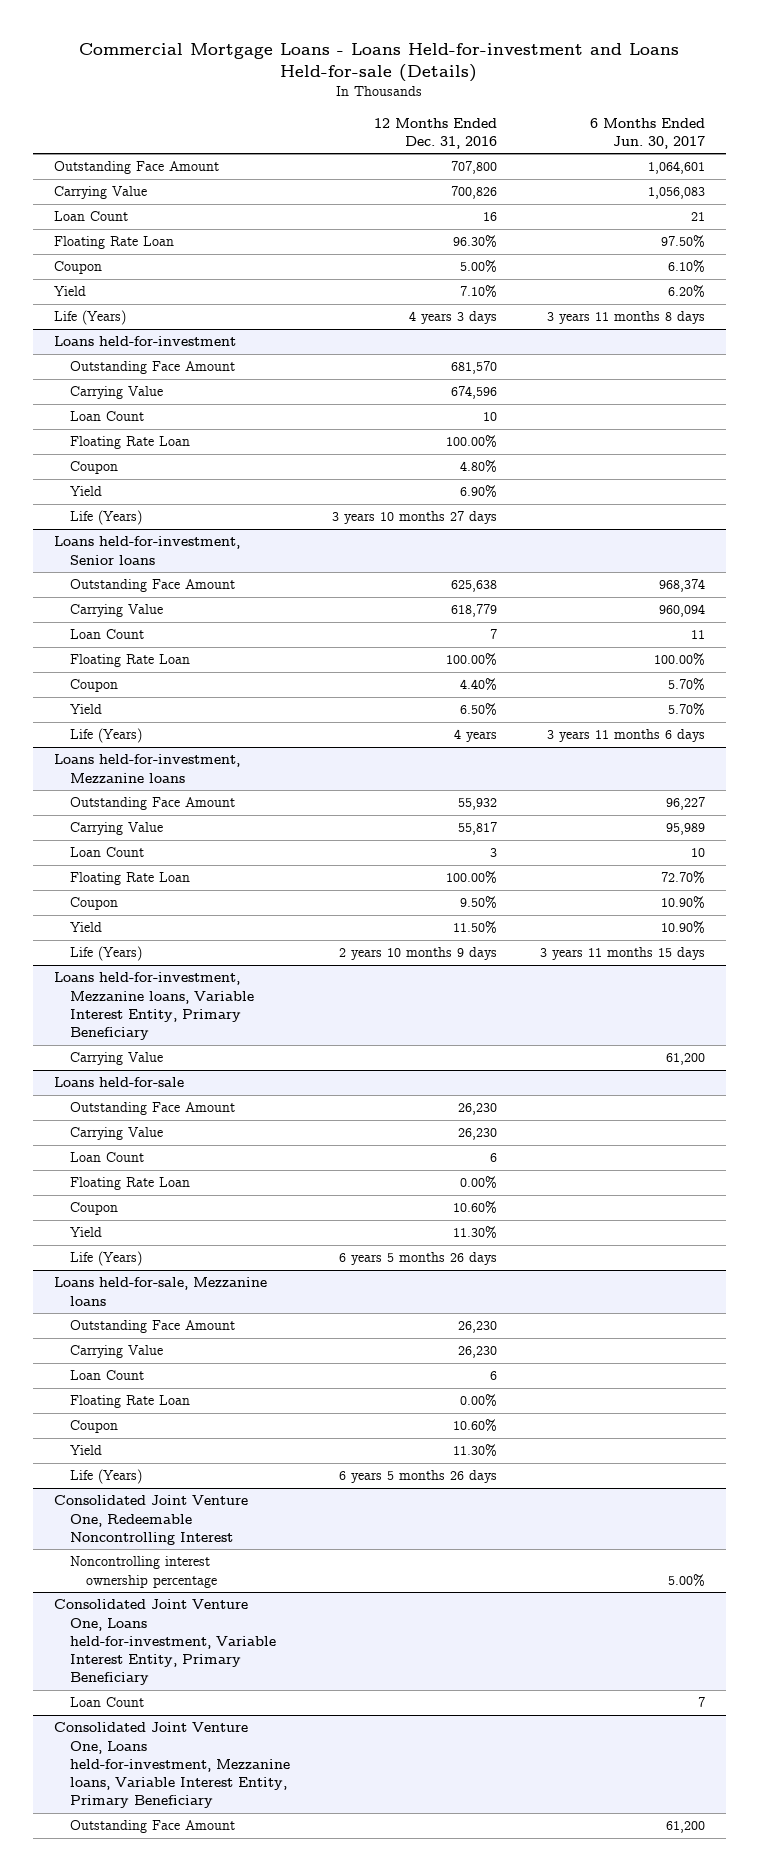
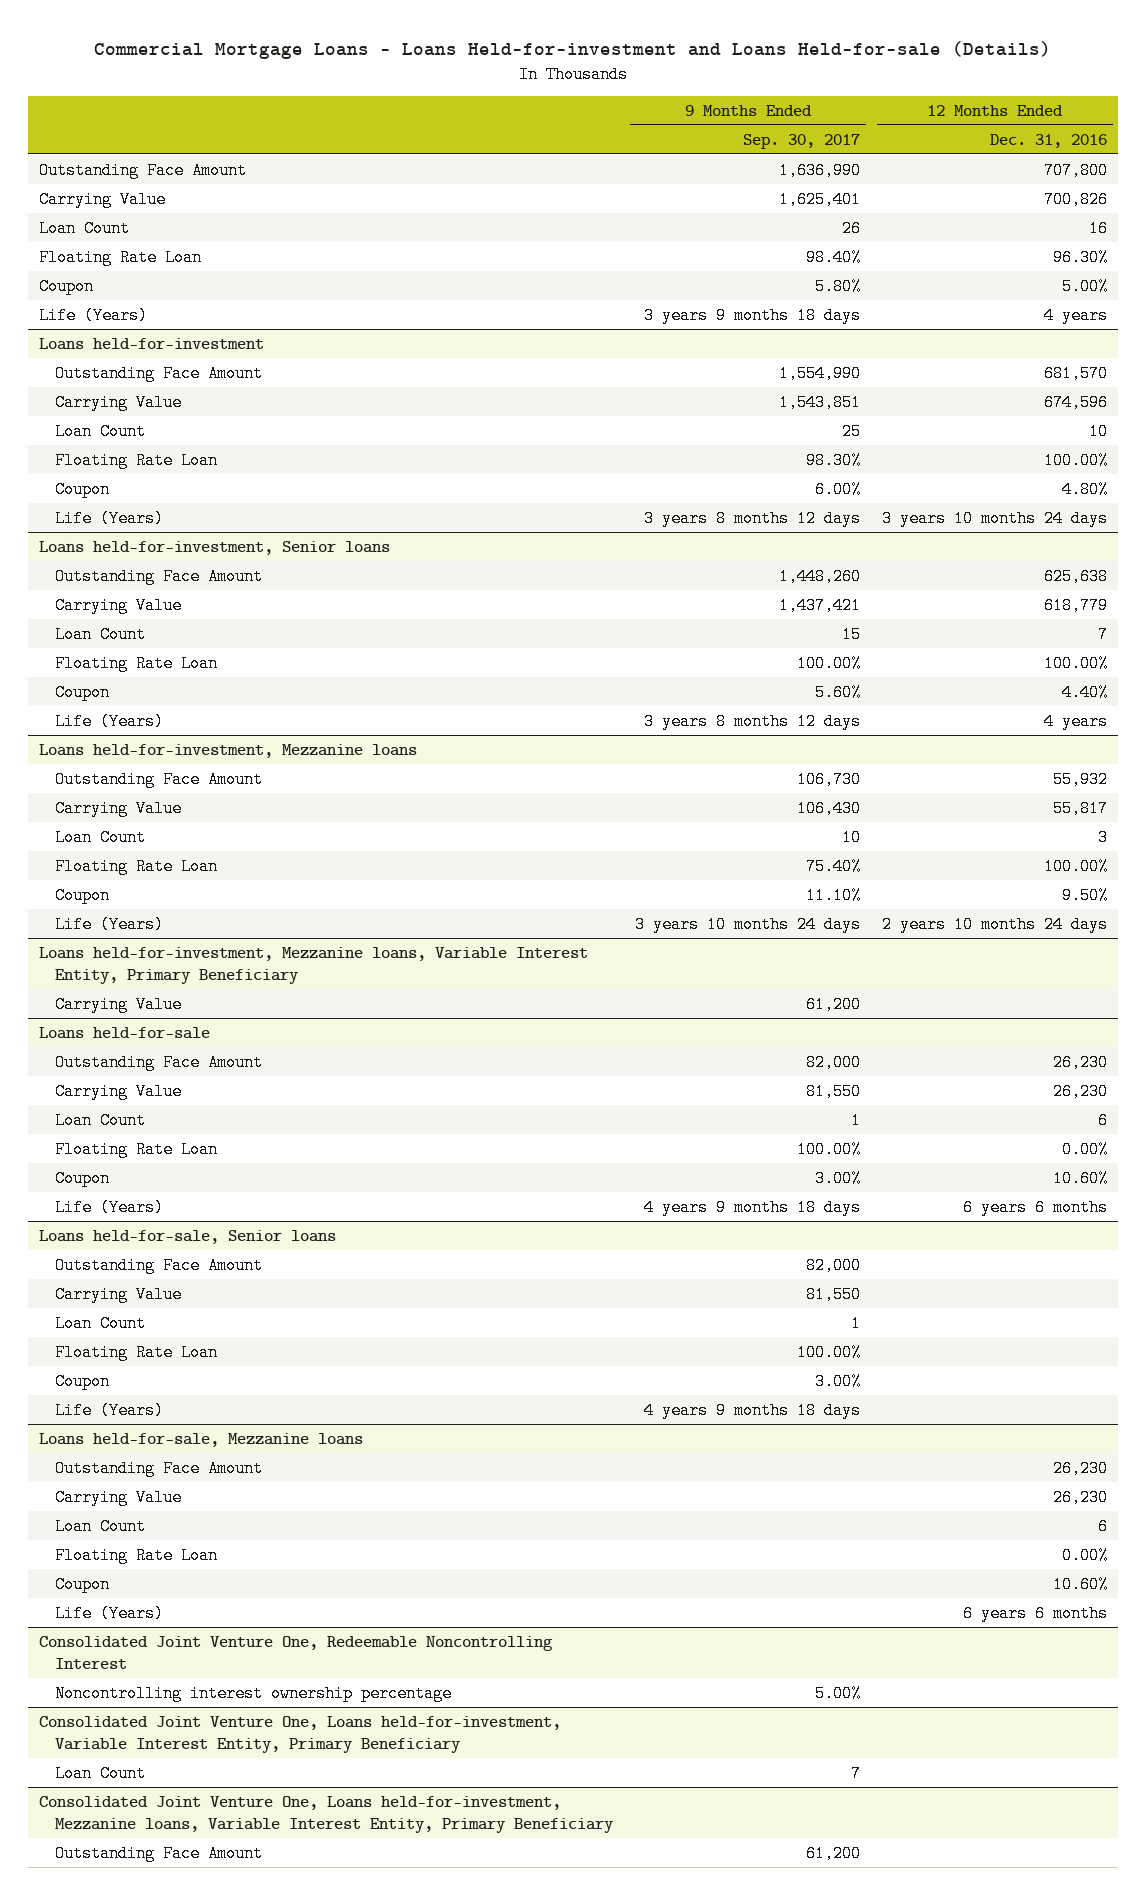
- | 12 Months Ended Dec. 31, 2016 | 6 Months Ended Jun. 30, 2017
+ | 9 Months Ended Sep. 30, 2017 | 12 Months Ended Dec. 31, 2016
- Yield | 7.10% | 6.20%
- Life (Years) | 4 years 3 days | 3 years 11 months 8 days
+ Life (Years) | 3 years 9 months 18 days | 4 years
@ Loans held-for-investment
- Yield | 6.90% |
- Life (Years) | 3 years 10 months 27 days |
+ Life (Years) | 3 years 8 months 12 days | 3 years 10 months 24 days
@ Loans held-for-investment, Senior loans
- Yield | 6.50% | 5.70%
@ Loans held-for-investment, Mezzanine loans
- Yield | 11.50% | 10.90%
- Life (Years) | 2 years 10 months 9 days | 3 years 11 months 15 days
+ Life (Years) | 3 years 10 months 24 days | 2 years 10 months 24 days
@ Loans held-for-sale
- Yield | 11.30% |
- Life (Years) | 6 years 5 months 26 days |
+ Life (Years) | 4 years 9 months 18 days | 6 years 6 months
+ Loans held-for-sale, Senior loans
+ Outstanding Face Amount | 82,000 |
+ Carrying Value | 81,550 |
+ Loan Count | 1 |
+ Floating Rate Loan | 100.00% |
+ Coupon | 3.00% |
+ Life (Years) | 4 years 9 months 18 days |
@ Loans held-for-sale, Mezzanine loans
- Yield | 11.30% |
- Life (Years) | 6 years 5 months 26 days |
+ Life (Years) | | 6 years 6 months

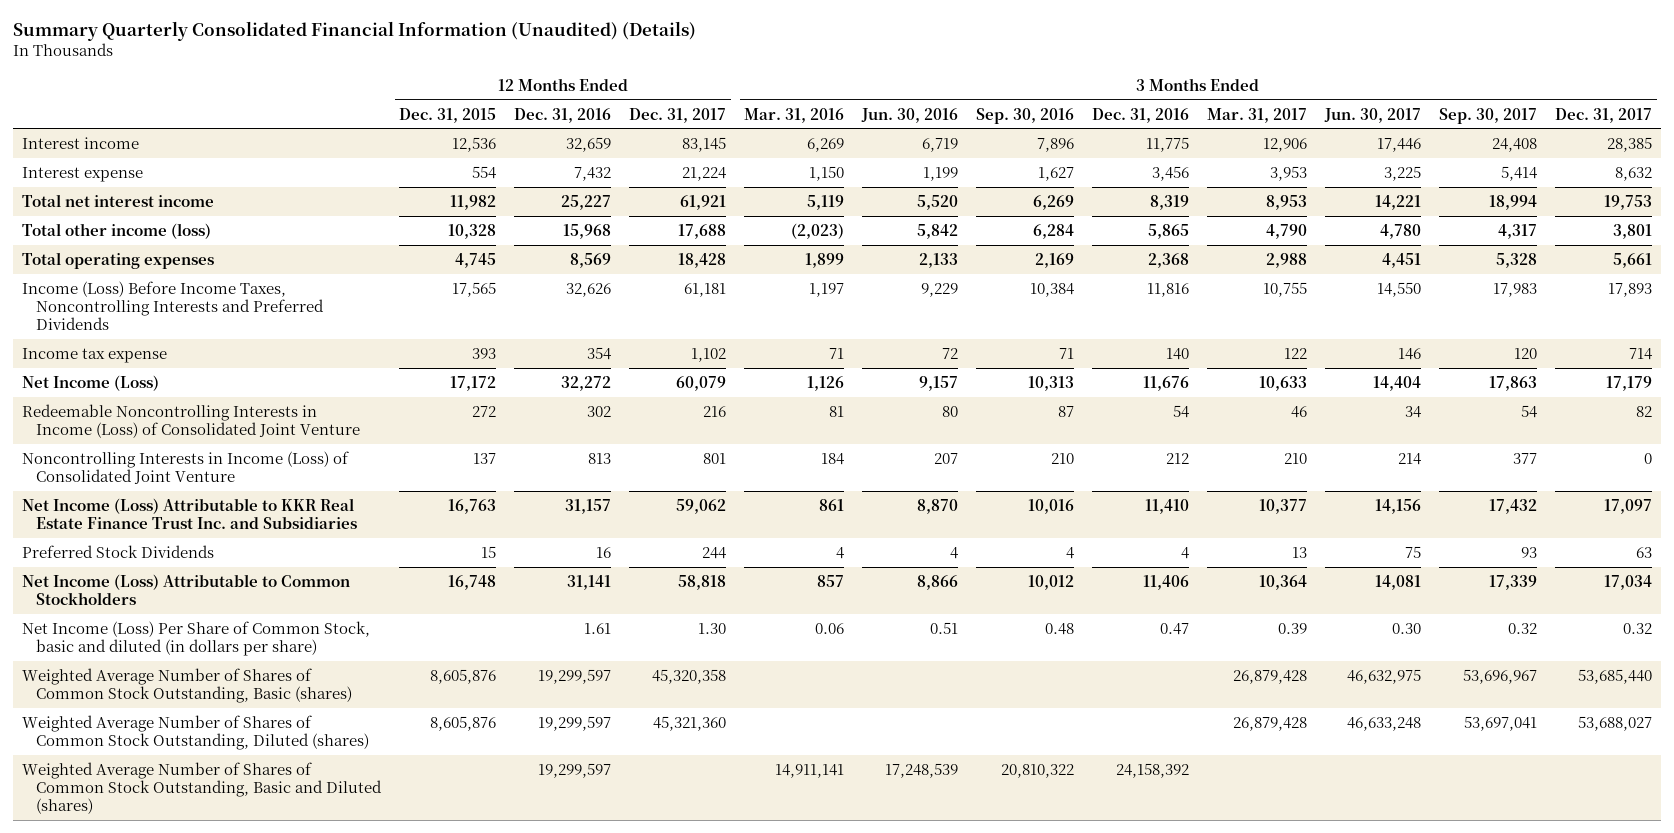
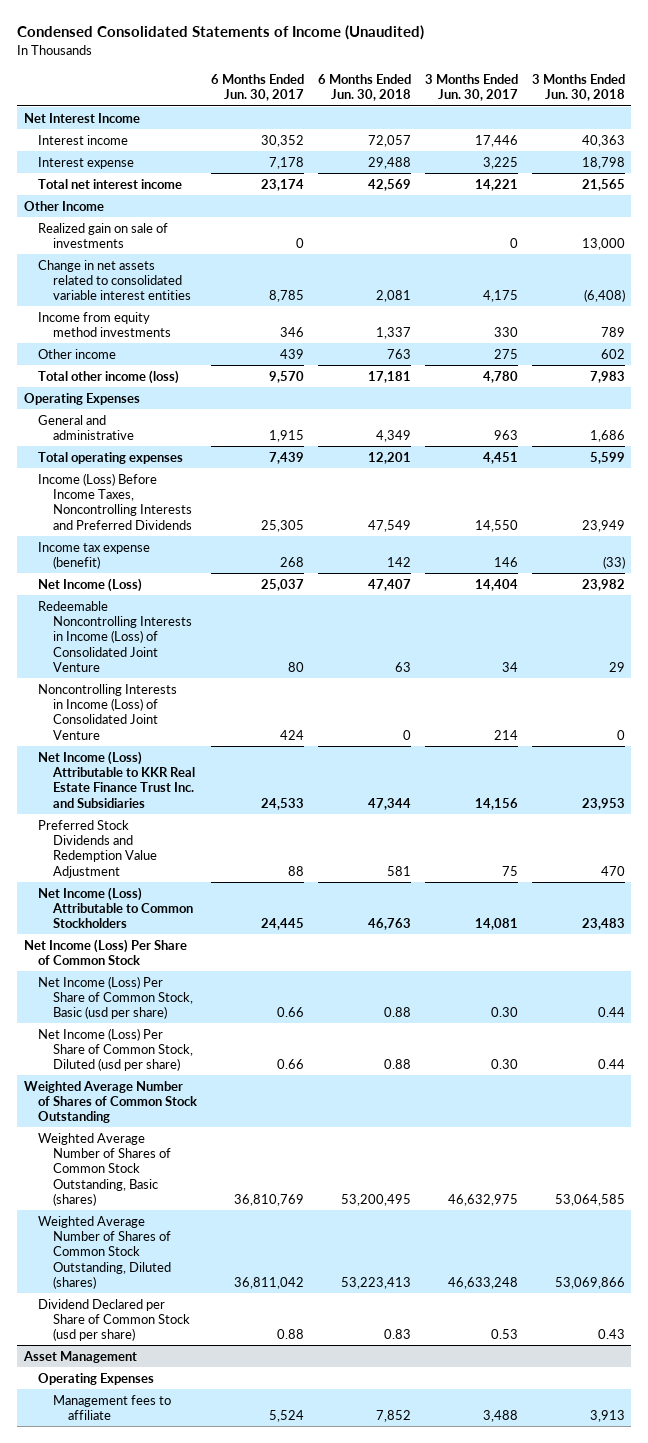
- Summary Quarterly Consolidated Financial Information (Unaudited) (Details)
+ Condensed Consolidated Statements of Income (Unaudited)
- | 12 Months Ended Dec. 31, 2015 | 12 Months Ended Dec. 31, 2016 | 12 Months Ended Dec. 31, 2017 | 3 Months Ended Mar. 31, 2016 | 3 Months Ended Jun. 30, 2016 | 3 Months Ended Sep. 30, 2016 | 3 Months Ended Dec. 31, 2016 | 3 Months Ended Mar. 31, 2017 | 3 Months Ended Jun. 30, 2017 | 3 Months Ended Sep. 30, 2017 | 3 Months Ended Dec. 31, 2017
+ | 6 Months Ended Jun. 30, 2017 | 6 Months Ended Jun. 30, 2018 | 3 Months Ended Jun. 30, 2017 | 3 Months Ended Jun. 30, 2018
+ Net Interest Income
+ Other Income
+ Realized gain on sale of investments | 0 | | 0 | 13,000
+ Change in net assets related to consolidated variable interest entities | 8,785 | 2,081 | 4,175 | (6,408)
+ Income from equity method investments | 346 | 1,337 | 330 | 789
+ Other income | 439 | 763 | 275 | 602
+ Operating Expenses
+ General and administrative | 1,915 | 4,349 | 963 | 1,686
- Income tax expense | 393 | 354 | 1,102 | 71 | 72 | 71 | 140 | 122 | 146 | 120 | 714
+ Income tax expense (benefit) | 268 | 142 | 146 | (33)
- Preferred Stock Dividends | 15 | 16 | 244 | 4 | 4 | 4 | 4 | 13 | 75 | 93 | 63
+ Preferred Stock Dividends and Redemption Value Adjustment | 88 | 581 | 75 | 470
- Net Income (Loss) Per Share of Common Stock, basic and diluted (in dollars per share) | | 1.61 | 1.30 | 0.06 | 0.51 | 0.48 | 0.47 | 0.39 | 0.30 | 0.32 | 0.32
+ Net Income (Loss) Per Share of Common Stock
+ Net Income (Loss) Per Share of Common Stock, Basic (usd per share) | 0.66 | 0.88 | 0.30 | 0.44
+ Net Income (Loss) Per Share of Common Stock, Diluted (usd per share) | 0.66 | 0.88 | 0.30 | 0.44
+ Weighted Average Number of Shares of Common Stock Outstanding
- Weighted Average Number of Shares of Common Stock Outstanding, Basic and Diluted (shares) | | 19,299,597 | | 14,911,141 | 17,248,539 | 20,810,322 | 24,158,392 | | | |
+ Dividend Declared per Share of Common Stock (usd per share) | 0.88 | 0.83 | 0.53 | 0.43
+ Asset Management
+ Operating Expenses
+ Management fees to affiliate | 5,524 | 7,852 | 3,488 | 3,913

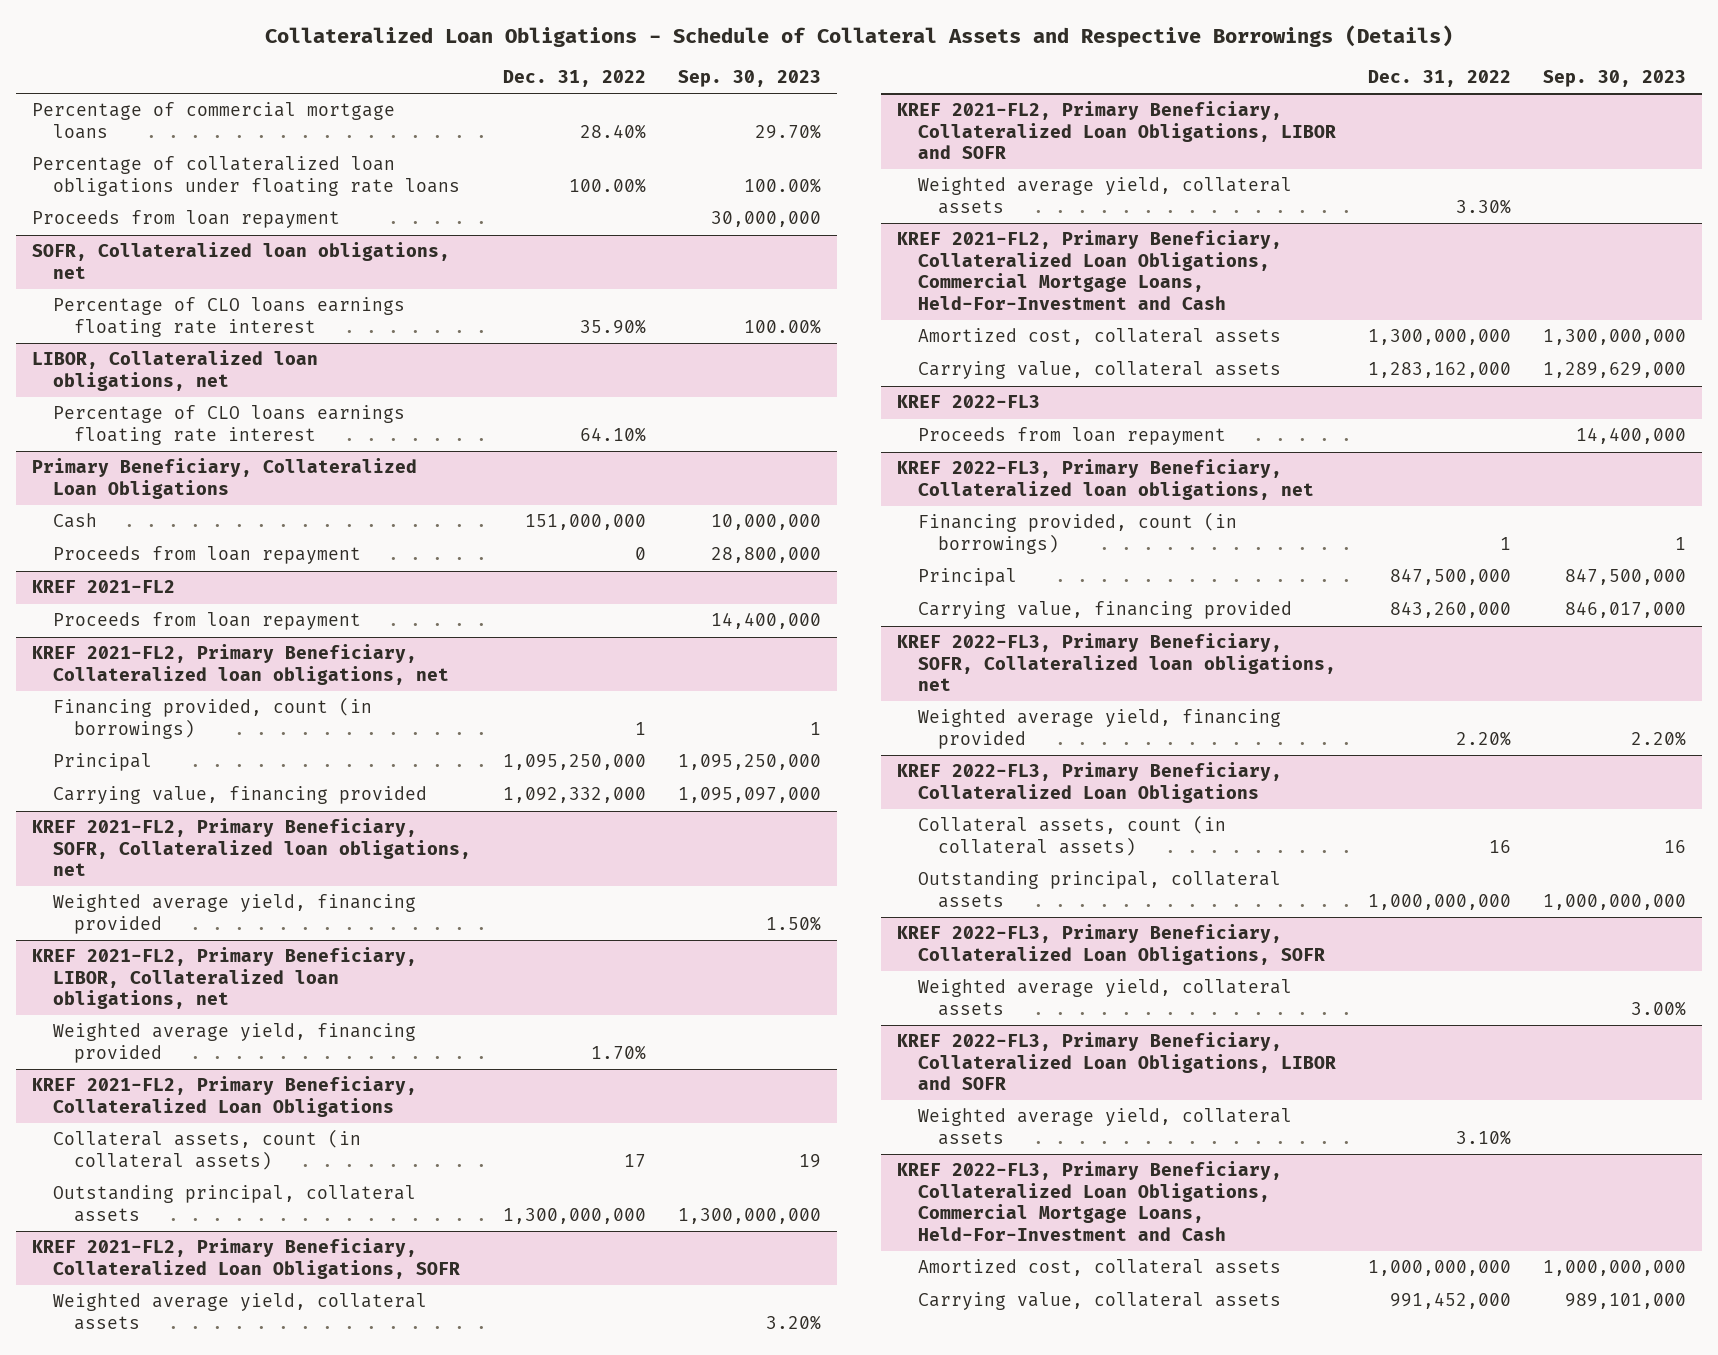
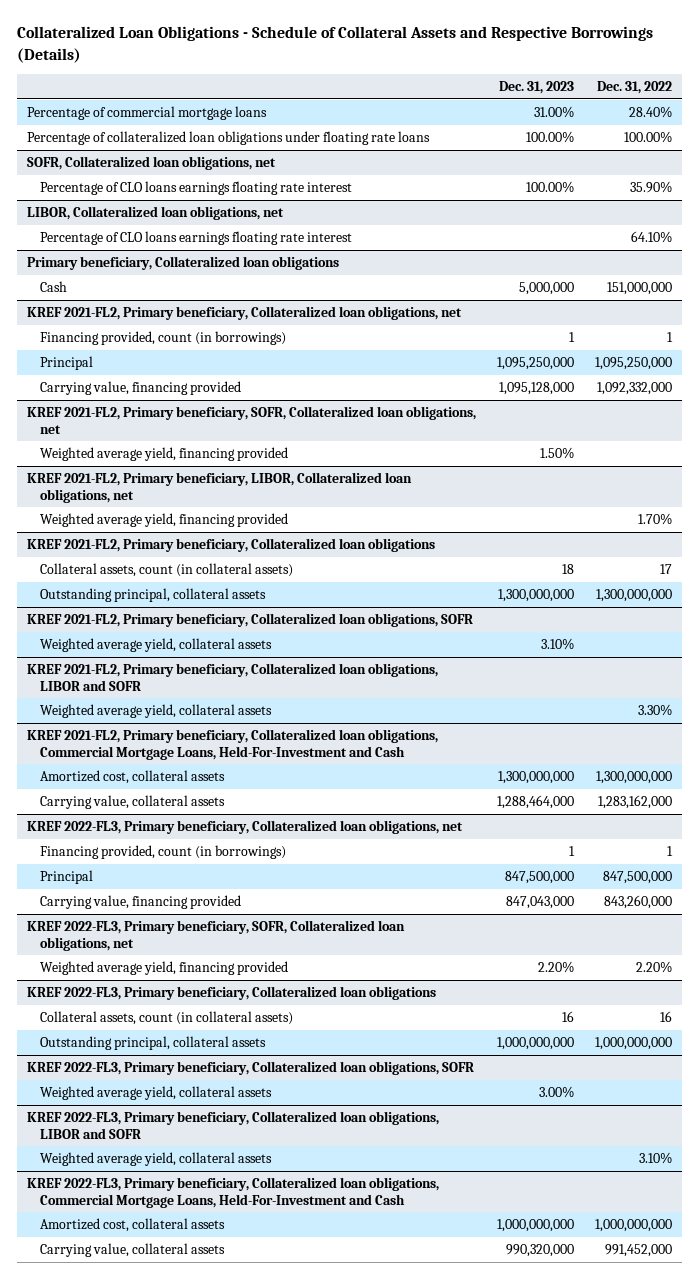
- | Dec. 31, 2022 | Sep. 30, 2023
+ | Dec. 31, 2023 | Dec. 31, 2022
- Proceeds from loan repayment | | 30,000,000
- Primary Beneficiary, Collateralized Loan Obligations
+ Primary beneficiary, Collateralized loan obligations
- Proceeds from loan repayment | 0 | 28,800,000
- KREF 2021-FL2
- Proceeds from loan repayment | | 14,400,000
- KREF 2021-FL2, Primary Beneficiary, Collateralized loan obligations, net
+ KREF 2021-FL2, Primary beneficiary, Collateralized loan obligations, net
- KREF 2021-FL2, Primary Beneficiary, SOFR, Collateralized loan obligations, net
+ KREF 2021-FL2, Primary beneficiary, SOFR, Collateralized loan obligations, net
- KREF 2021-FL2, Primary Beneficiary, LIBOR, Collateralized loan obligations, net
+ KREF 2021-FL2, Primary beneficiary, LIBOR, Collateralized loan obligations, net
- KREF 2021-FL2, Primary Beneficiary, Collateralized Loan Obligations
+ KREF 2021-FL2, Primary beneficiary, Collateralized loan obligations
- KREF 2021-FL2, Primary Beneficiary, Collateralized Loan Obligations, SOFR
+ KREF 2021-FL2, Primary beneficiary, Collateralized loan obligations, SOFR
- KREF 2021-FL2, Primary Beneficiary, Collateralized Loan Obligations, LIBOR and SOFR
+ KREF 2021-FL2, Primary beneficiary, Collateralized loan obligations, LIBOR and SOFR
- KREF 2021-FL2, Primary Beneficiary, Collateralized Loan Obligations, Commercial Mortgage Loans, Held-For-Investment and Cash
+ KREF 2021-FL2, Primary beneficiary, Collateralized loan obligations, Commercial Mortgage Loans, Held-For-Investment and Cash
- KREF 2022-FL3
- Proceeds from loan repayment | | 14,400,000
- KREF 2022-FL3, Primary Beneficiary, Collateralized loan obligations, net
+ KREF 2022-FL3, Primary beneficiary, Collateralized loan obligations, net
- KREF 2022-FL3, Primary Beneficiary, SOFR, Collateralized loan obligations, net
+ KREF 2022-FL3, Primary beneficiary, SOFR, Collateralized loan obligations, net
- KREF 2022-FL3, Primary Beneficiary, Collateralized Loan Obligations
+ KREF 2022-FL3, Primary beneficiary, Collateralized loan obligations
- KREF 2022-FL3, Primary Beneficiary, Collateralized Loan Obligations, SOFR
+ KREF 2022-FL3, Primary beneficiary, Collateralized loan obligations, SOFR
- KREF 2022-FL3, Primary Beneficiary, Collateralized Loan Obligations, LIBOR and SOFR
+ KREF 2022-FL3, Primary beneficiary, Collateralized loan obligations, LIBOR and SOFR
- KREF 2022-FL3, Primary Beneficiary, Collateralized Loan Obligations, Commercial Mortgage Loans, Held-For-Investment and Cash
+ KREF 2022-FL3, Primary beneficiary, Collateralized loan obligations, Commercial Mortgage Loans, Held-For-Investment and Cash

